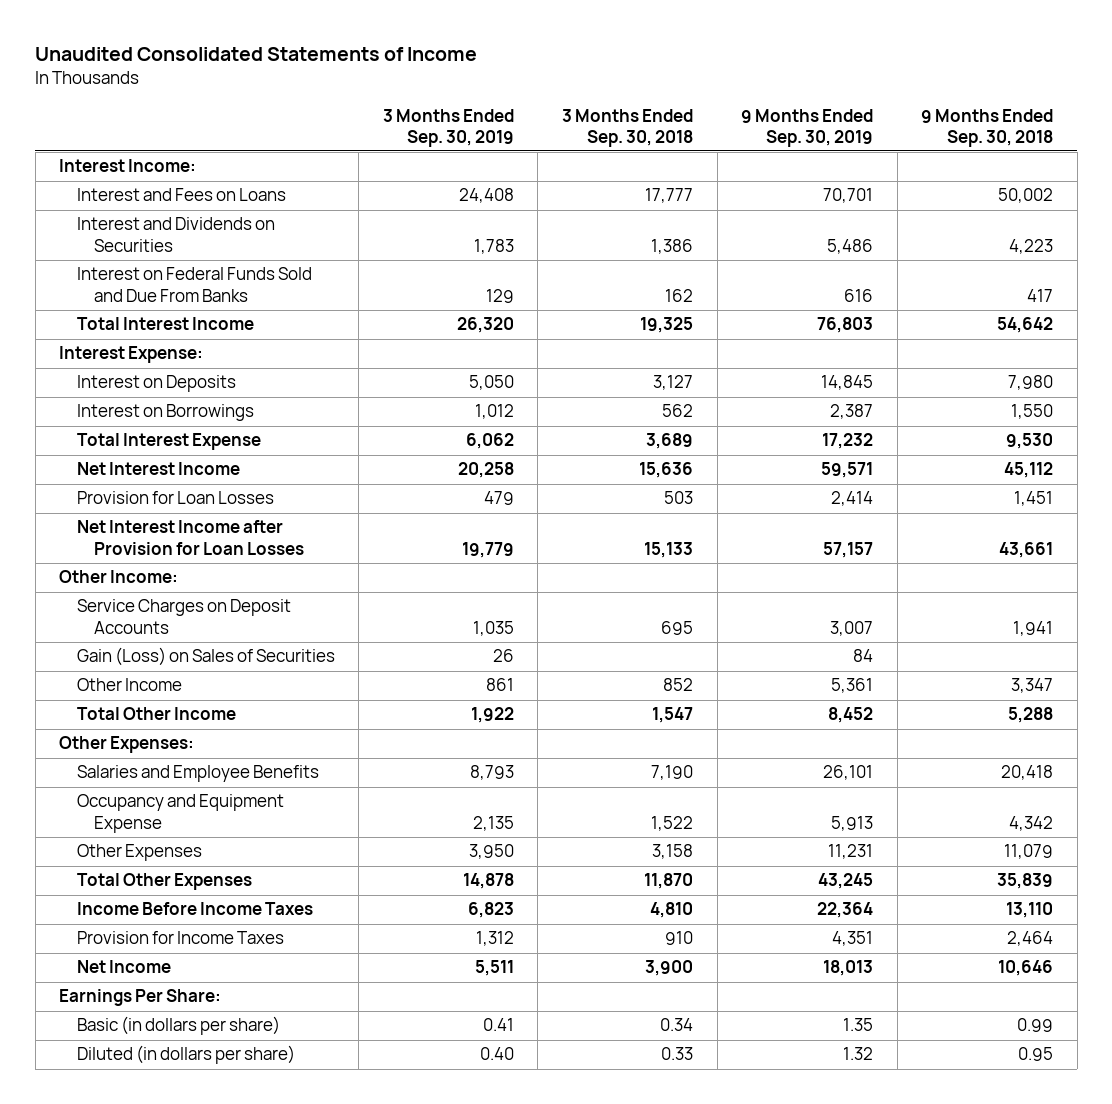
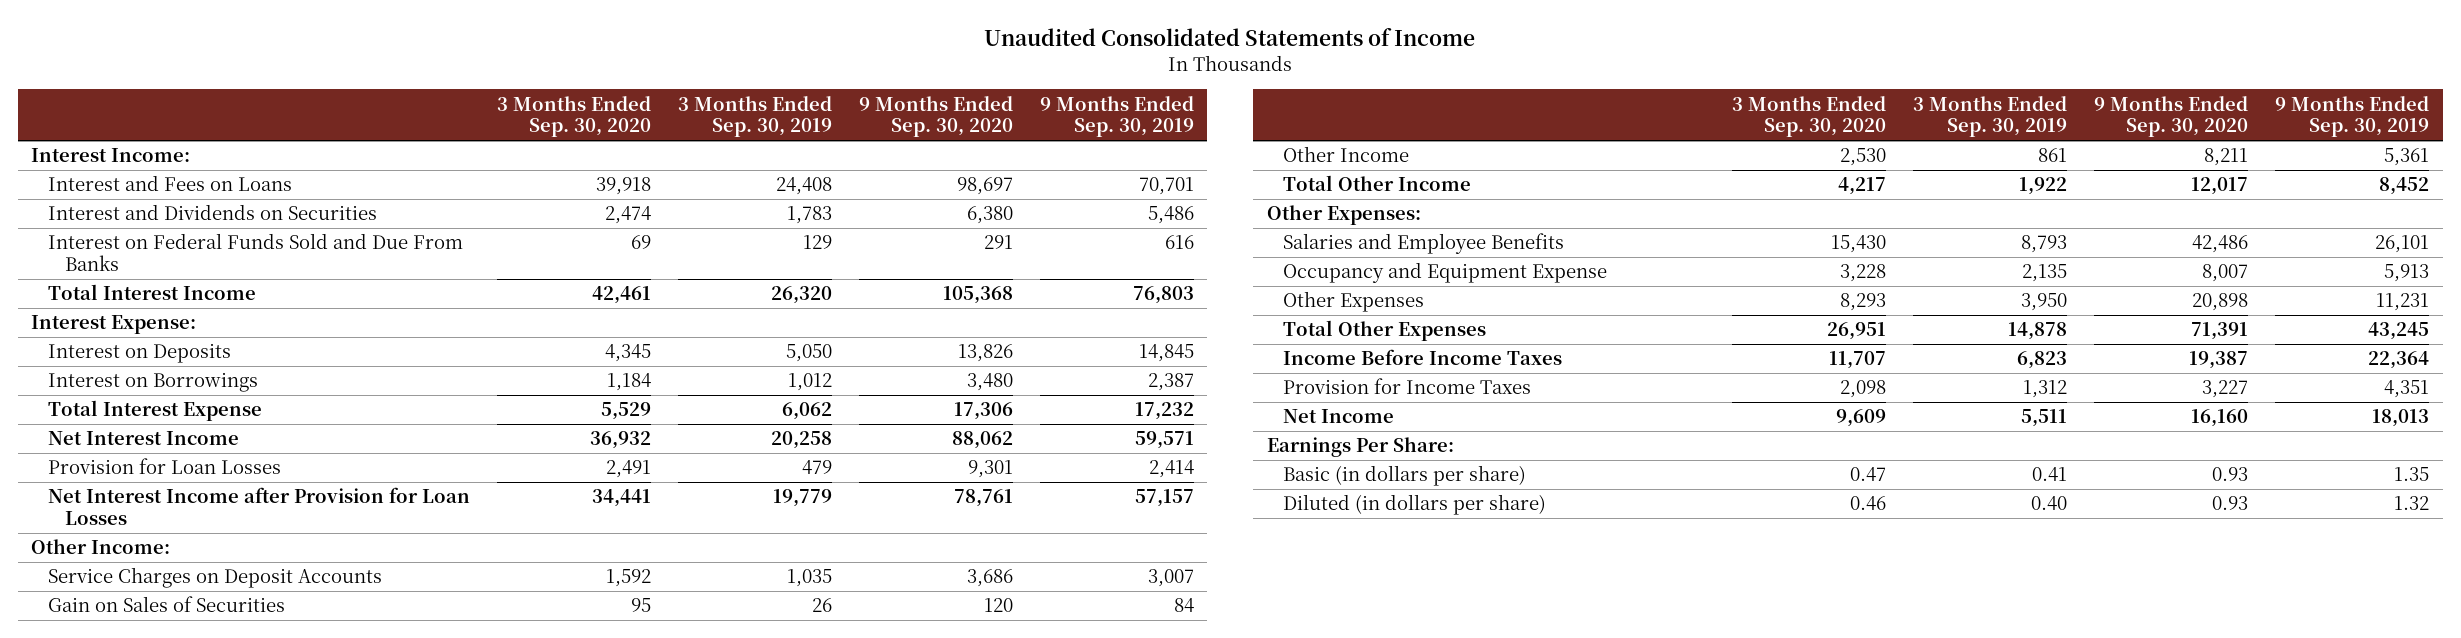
- | 3 Months Ended Sep. 30, 2019 | 3 Months Ended Sep. 30, 2018 | 9 Months Ended Sep. 30, 2019 | 9 Months Ended Sep. 30, 2018
+ | 3 Months Ended Sep. 30, 2020 | 3 Months Ended Sep. 30, 2019 | 9 Months Ended Sep. 30, 2020 | 9 Months Ended Sep. 30, 2019
- Gain (Loss) on Sales of Securities | 26 | | 84 |
+ Gain on Sales of Securities | 95 | 26 | 120 | 84

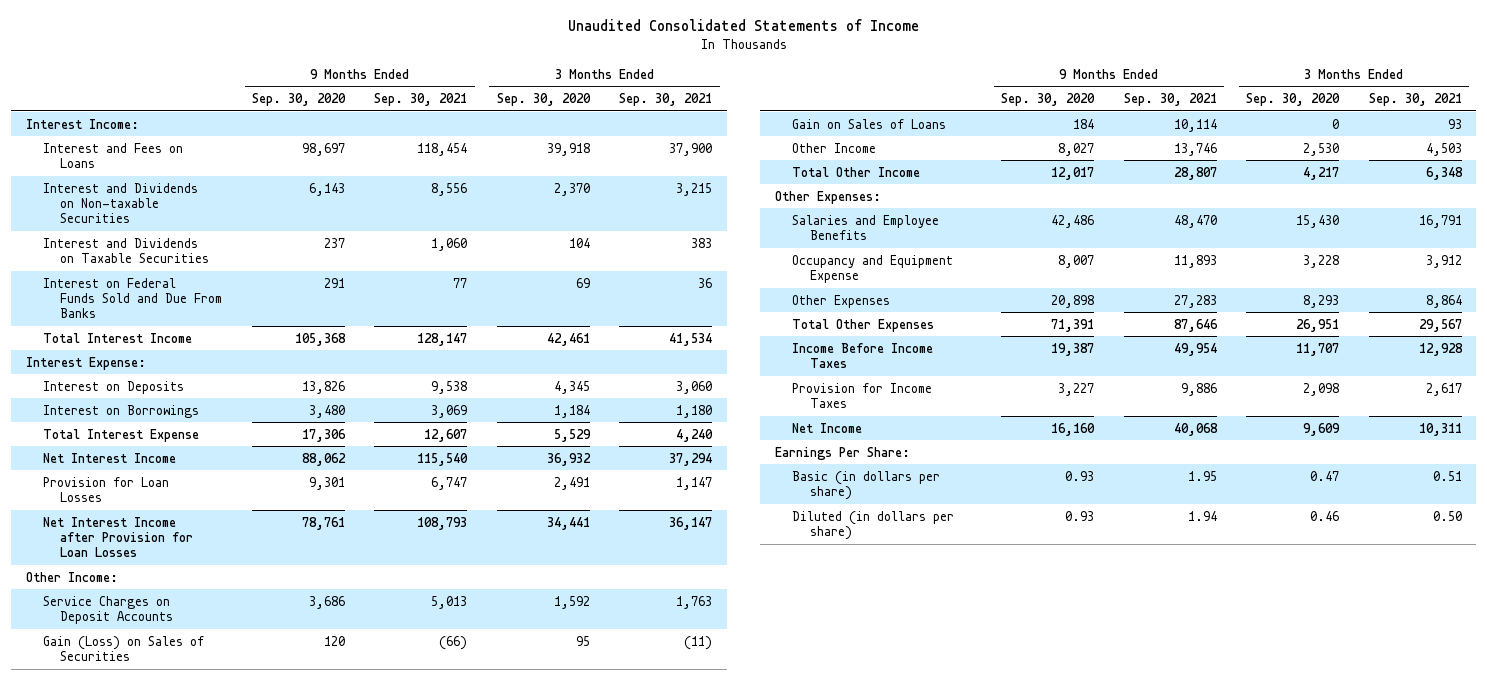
- | 3 Months Ended Sep. 30, 2020 | 3 Months Ended Sep. 30, 2019 | 9 Months Ended Sep. 30, 2020 | 9 Months Ended Sep. 30, 2019
+ | 9 Months Ended Sep. 30, 2020 | 9 Months Ended Sep. 30, 2021 | 3 Months Ended Sep. 30, 2020 | 3 Months Ended Sep. 30, 2021
- Interest and Dividends on Securities | 2,474 | 1,783 | 6,380 | 5,486
+ Interest and Dividends on Non-taxable Securities | 6,143 | 8,556 | 2,370 | 3,215
+ Interest and Dividends on Taxable Securities | 237 | 1,060 | 104 | 383
- Gain on Sales of Securities | 95 | 26 | 120 | 84
- Other Income | 2,530 | 861 | 8,211 | 5,361
+ Gain (Loss) on Sales of Securities | 120 | (66) | 95 | (11)
+ Gain on Sales of Loans | 184 | 10,114 | 0 | 93
+ Other Income | 8,027 | 13,746 | 2,530 | 4,503

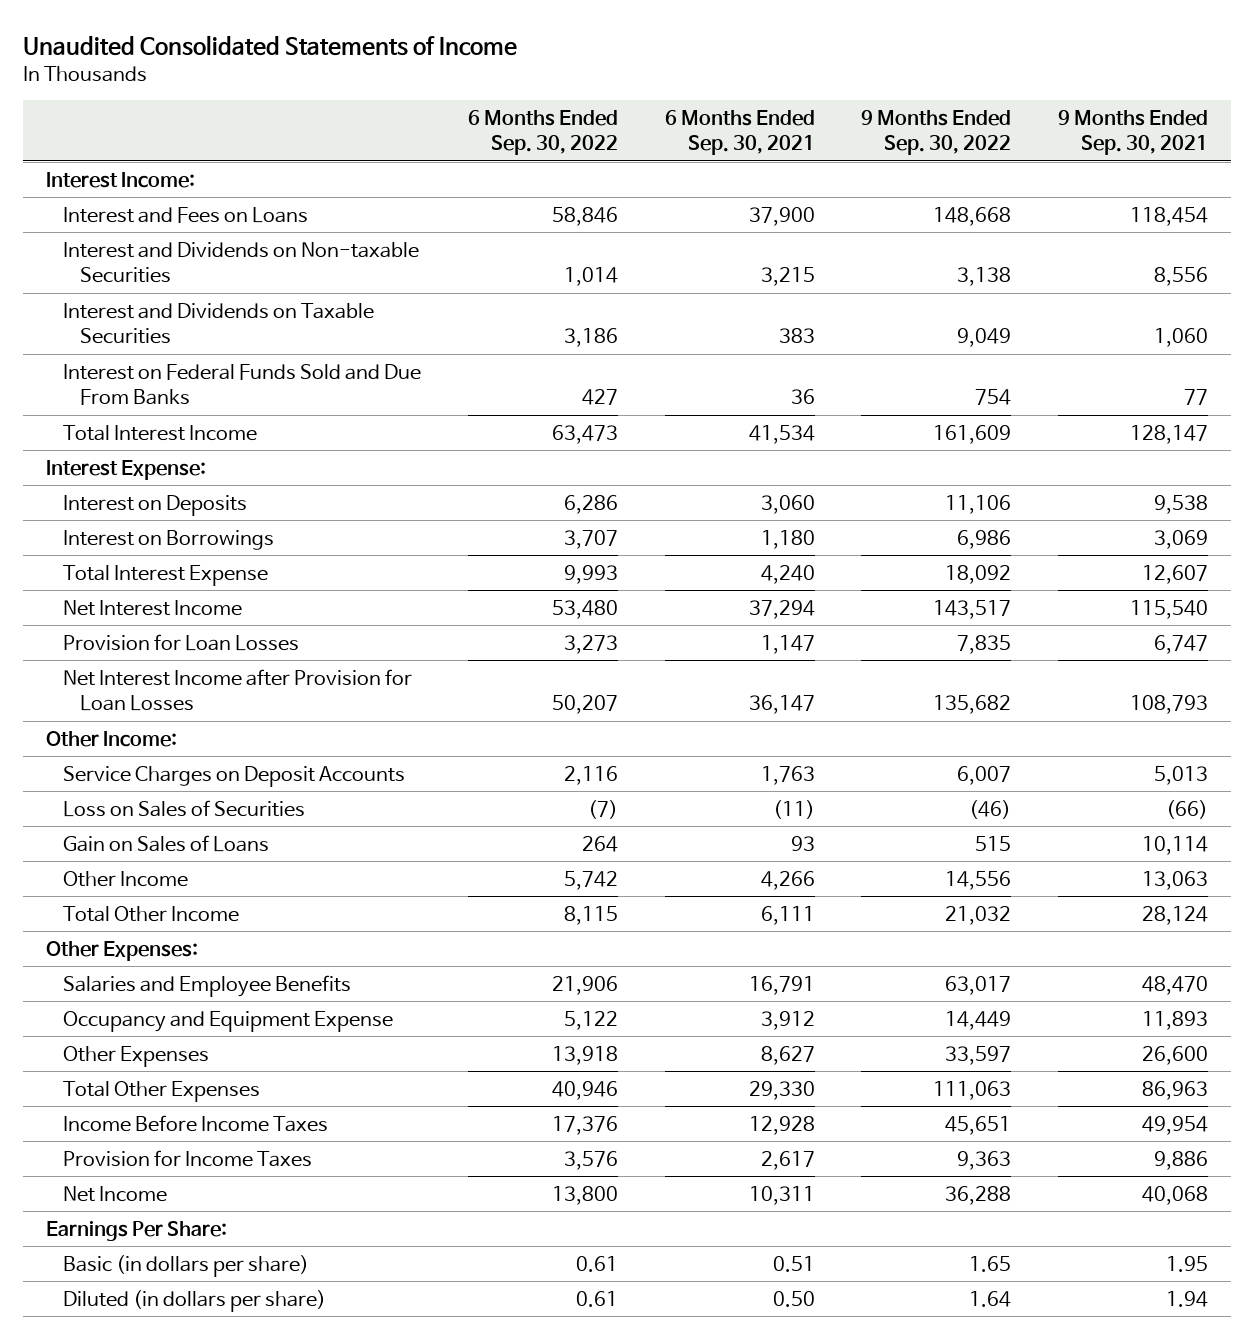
- | 9 Months Ended Sep. 30, 2020 | 9 Months Ended Sep. 30, 2021 | 3 Months Ended Sep. 30, 2020 | 3 Months Ended Sep. 30, 2021
+ | 6 Months Ended Sep. 30, 2022 | 6 Months Ended Sep. 30, 2021 | 9 Months Ended Sep. 30, 2022 | 9 Months Ended Sep. 30, 2021
- Gain (Loss) on Sales of Securities | 120 | (66) | 95 | (11)
+ Loss on Sales of Securities | (7) | (11) | (46) | (66)
- Other Income | 8,027 | 13,746 | 2,530 | 4,503
- Total Other Income | 12,017 | 28,807 | 4,217 | 6,348
+ Other Income | 5,742 | 4,266 | 14,556 | 13,063
+ Total Other Income | 8,115 | 6,111 | 21,032 | 28,124
- Other Expenses | 20,898 | 27,283 | 8,293 | 8,864
- Total Other Expenses | 71,391 | 87,646 | 26,951 | 29,567
+ Other Expenses | 13,918 | 8,627 | 33,597 | 26,600
+ Total Other Expenses | 40,946 | 29,330 | 111,063 | 86,963

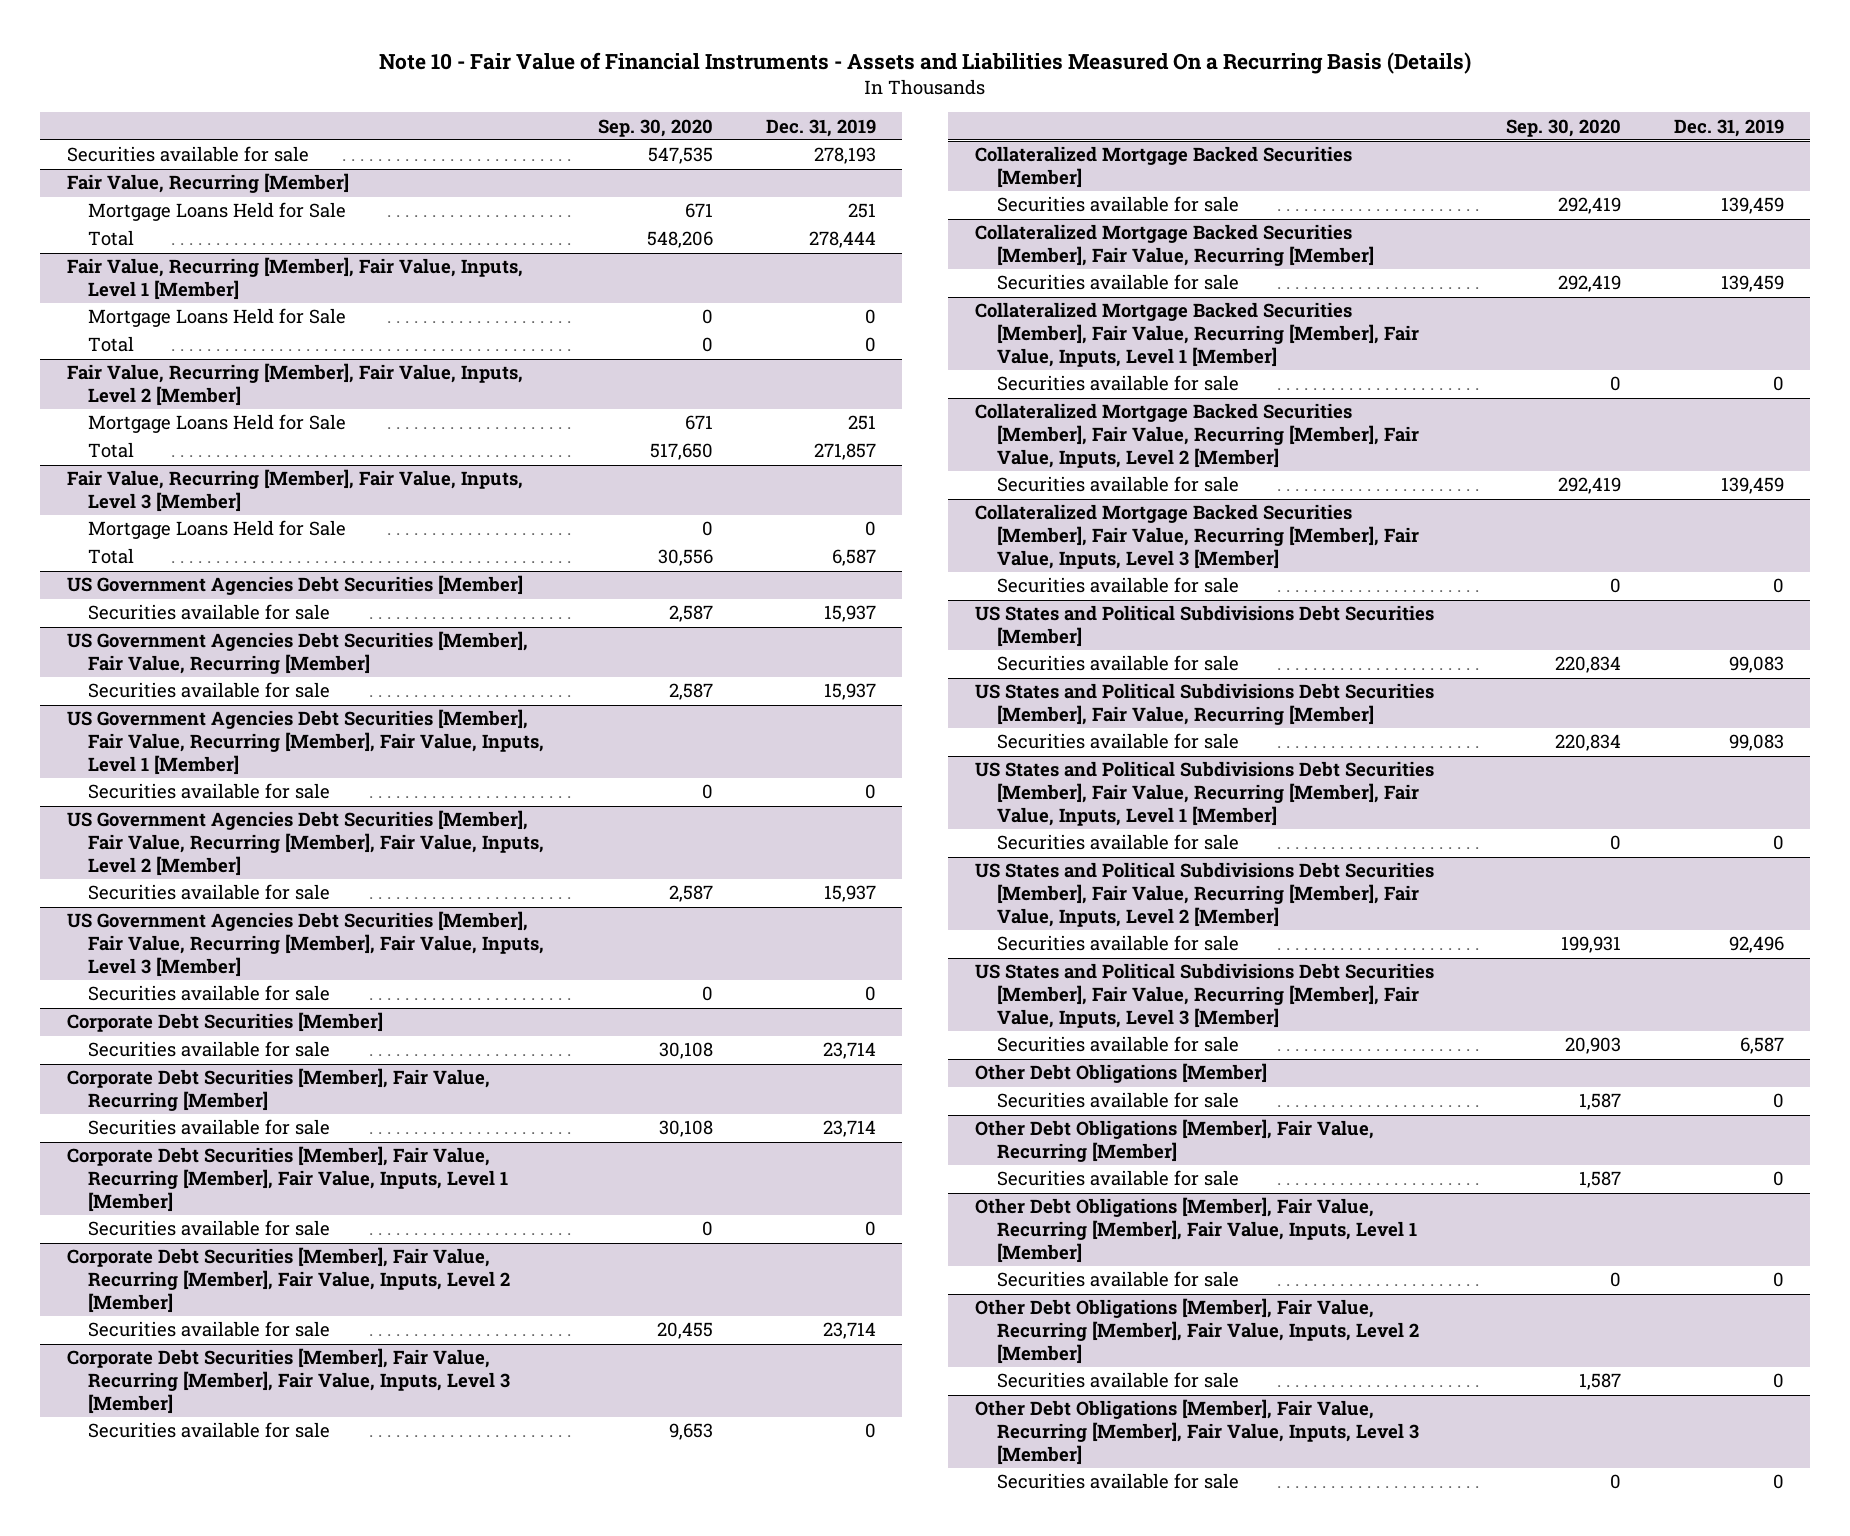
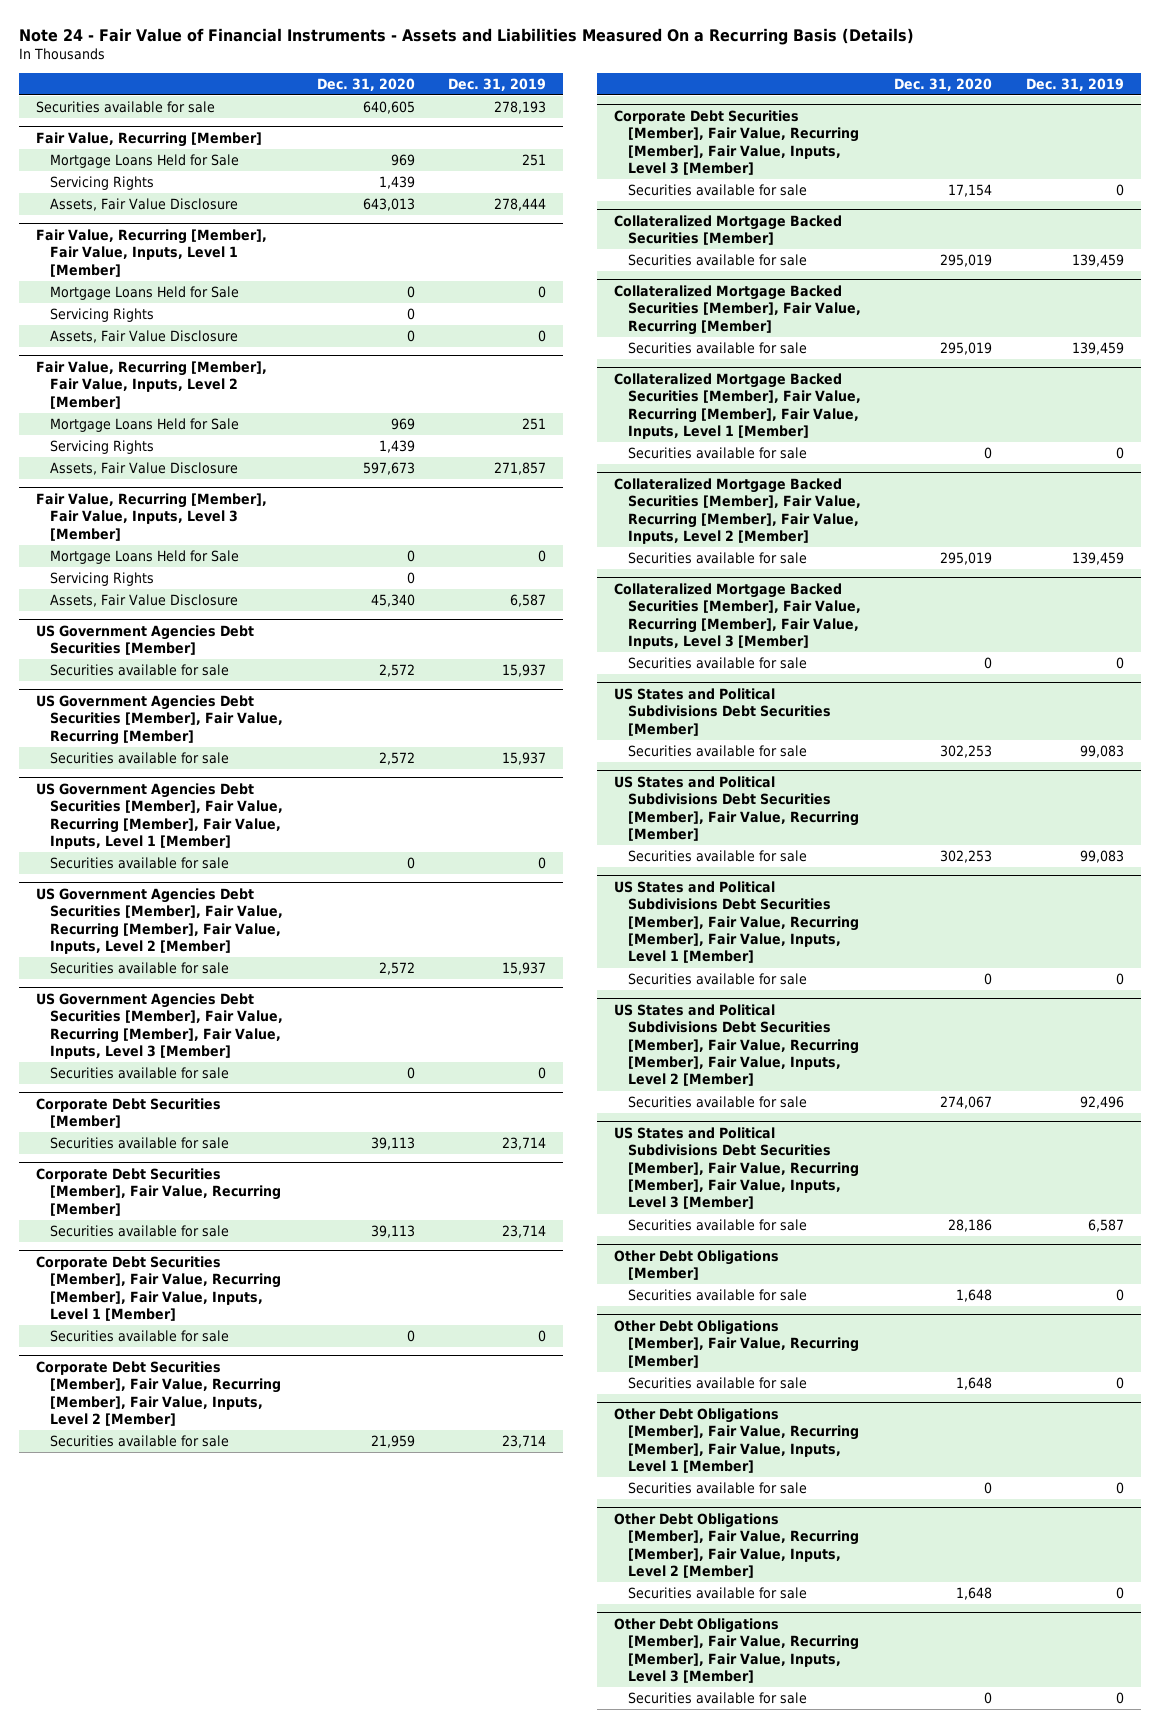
- Note 10 - Fair Value of Financial Instruments - Assets and Liabilities Measured On a Recurring Basis (Details)
+ Note 24 - Fair Value of Financial Instruments - Assets and Liabilities Measured On a Recurring Basis (Details)
- | Sep. 30, 2020 | Dec. 31, 2019
+ | Dec. 31, 2020 | Dec. 31, 2019
@ Fair Value, Recurring [Member]
- Total | 548,206 | 278,444
+ Servicing Rights | 1,439 |
+ Assets, Fair Value Disclosure | 643,013 | 278,444
@ Fair Value, Recurring [Member], Fair Value, Inputs, Level 1 [Member]
- Total | 0 | 0
+ Servicing Rights | 0 |
+ Assets, Fair Value Disclosure | 0 | 0
@ Fair Value, Recurring [Member], Fair Value, Inputs, Level 2 [Member]
- Total | 517,650 | 271,857
+ Servicing Rights | 1,439 |
+ Assets, Fair Value Disclosure | 597,673 | 271,857
@ Fair Value, Recurring [Member], Fair Value, Inputs, Level 3 [Member]
- Total | 30,556 | 6,587
+ Servicing Rights | 0 |
+ Assets, Fair Value Disclosure | 45,340 | 6,587

